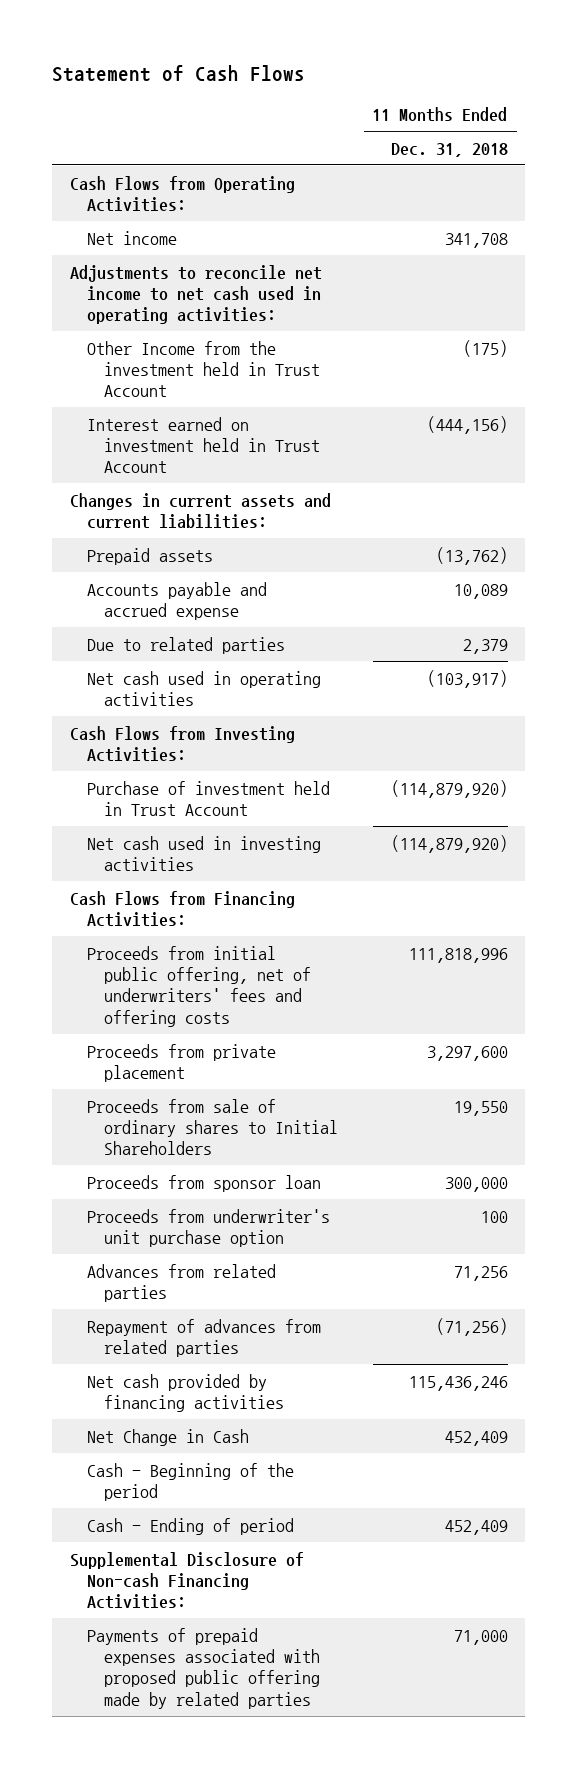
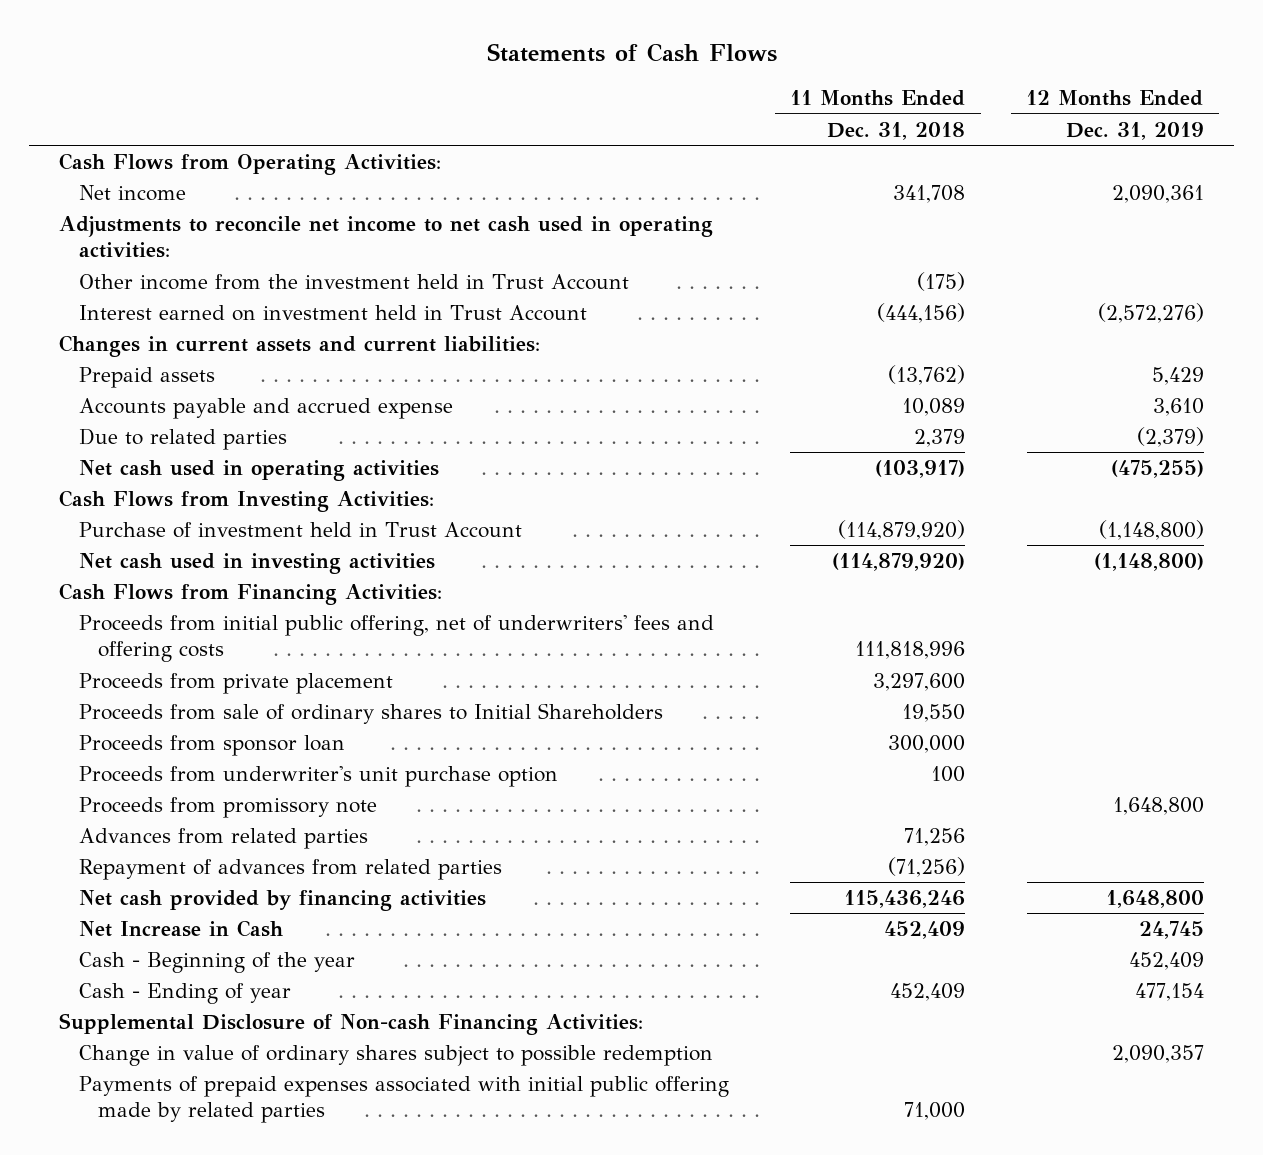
- Statement of Cash Flows
+ Statements of Cash Flows
- | 11 Months Ended Dec. 31, 2018
+ | 11 Months Ended Dec. 31, 2018 | 12 Months Ended Dec. 31, 2019
- Other Income from the investment held in Trust Account | (175)
+ Other income from the investment held in Trust Account | (175) |
+ Proceeds from promissory note | | 1,648,800
- Net Change in Cash | 452,409
- Cash - Beginning of the period
- Cash - Ending of period | 452,409
+ Net Increase in Cash | 452,409 | 24,745
+ Cash - Beginning of the year | | 452,409
+ Cash - Ending of year | 452,409 | 477,154
- Payments of prepaid expenses associated with proposed public offering made by related parties | 71,000
+ Change in value of ordinary shares subject to possible redemption | | 2,090,357
+ Payments of prepaid expenses associated with initial public offering made by related parties | 71,000 |

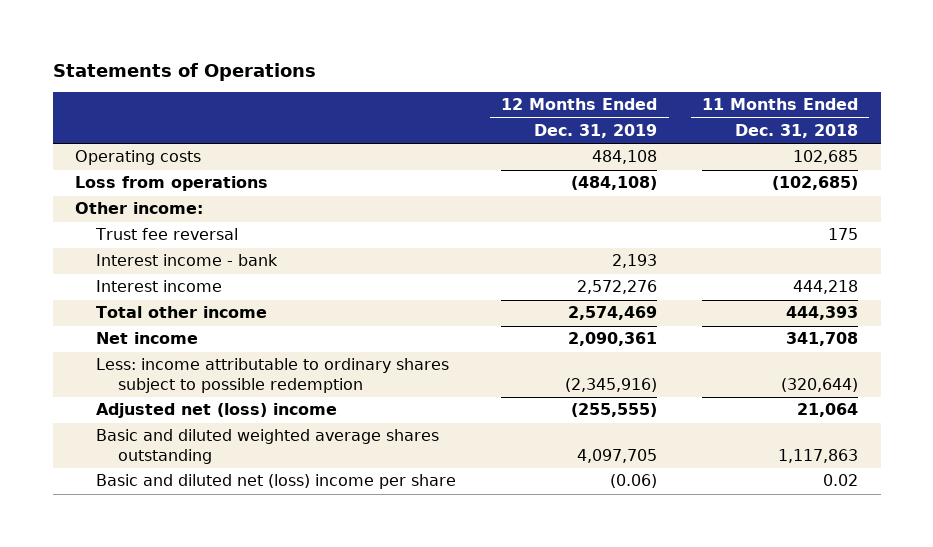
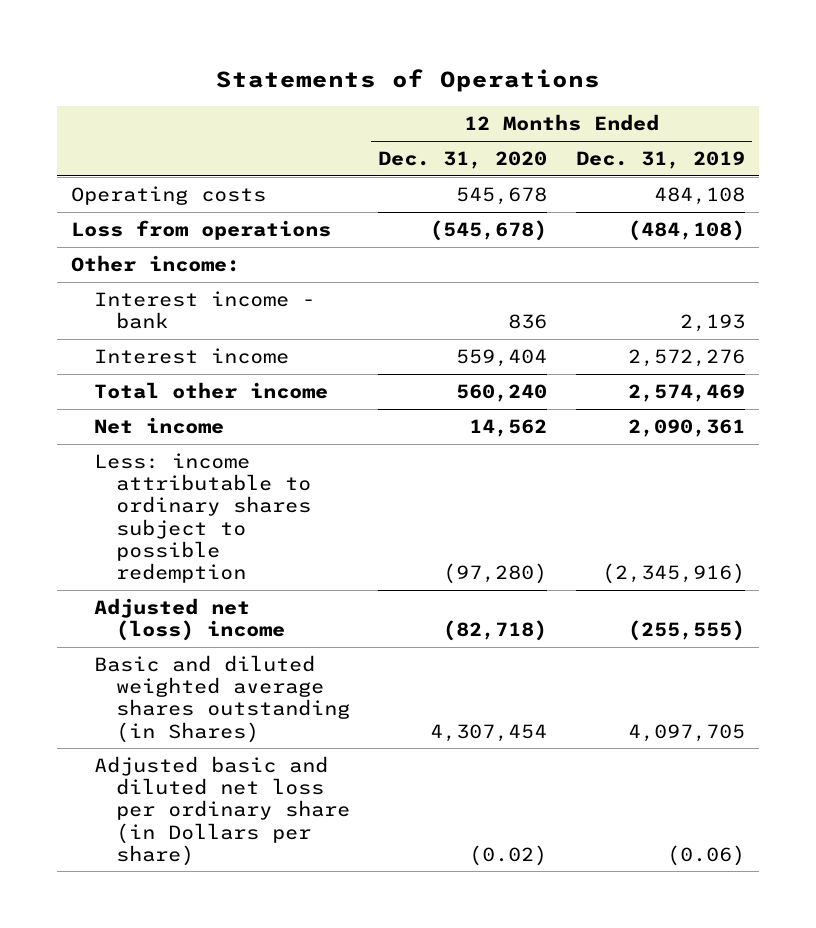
- | 12 Months Ended Dec. 31, 2019 | 11 Months Ended Dec. 31, 2018
+ | 12 Months Ended Dec. 31, 2020 | 12 Months Ended Dec. 31, 2019
- Trust fee reversal | | 175
- Basic and diluted weighted average shares outstanding | 4,097,705 | 1,117,863
- Basic and diluted net (loss) income per share | (0.06) | 0.02
+ Basic and diluted weighted average shares outstanding (in Shares) | 4,307,454 | 4,097,705
+ Adjusted basic and diluted net loss per ordinary share (in Dollars per share) | (0.02) | (0.06)

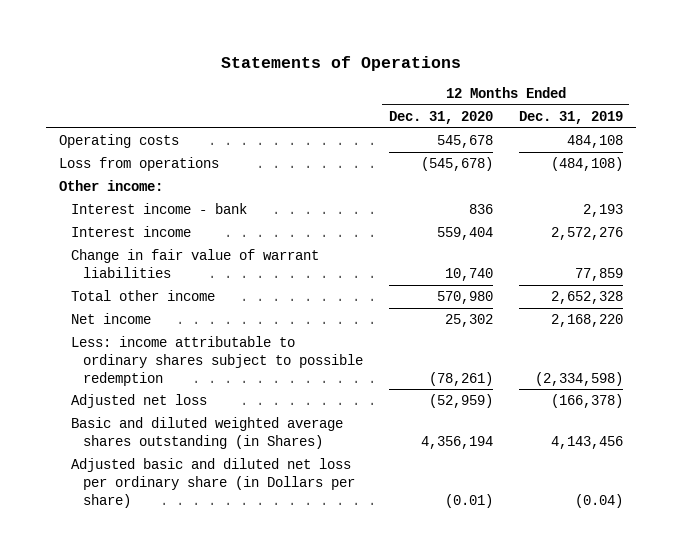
- Total other income | 560,240 | 2,574,469
- Net income | 14,562 | 2,090,361
- Less: income attributable to ordinary shares subject to possible redemption | (97,280) | (2,345,916)
- Adjusted net (loss) income | (82,718) | (255,555)
- Basic and diluted weighted average shares outstanding (in Shares) | 4,307,454 | 4,097,705
- Adjusted basic and diluted net loss per ordinary share (in Dollars per share) | (0.02) | (0.06)
+ Change in fair value of warrant liabilities | 10,740 | 77,859
+ Total other income | 570,980 | 2,652,328
+ Net income | 25,302 | 2,168,220
+ Less: income attributable to ordinary shares subject to possible redemption | (78,261) | (2,334,598)
+ Adjusted net loss | (52,959) | (166,378)
+ Basic and diluted weighted average shares outstanding (in Shares) | 4,356,194 | 4,143,456
+ Adjusted basic and diluted net loss per ordinary share (in Dollars per share) | (0.01) | (0.04)

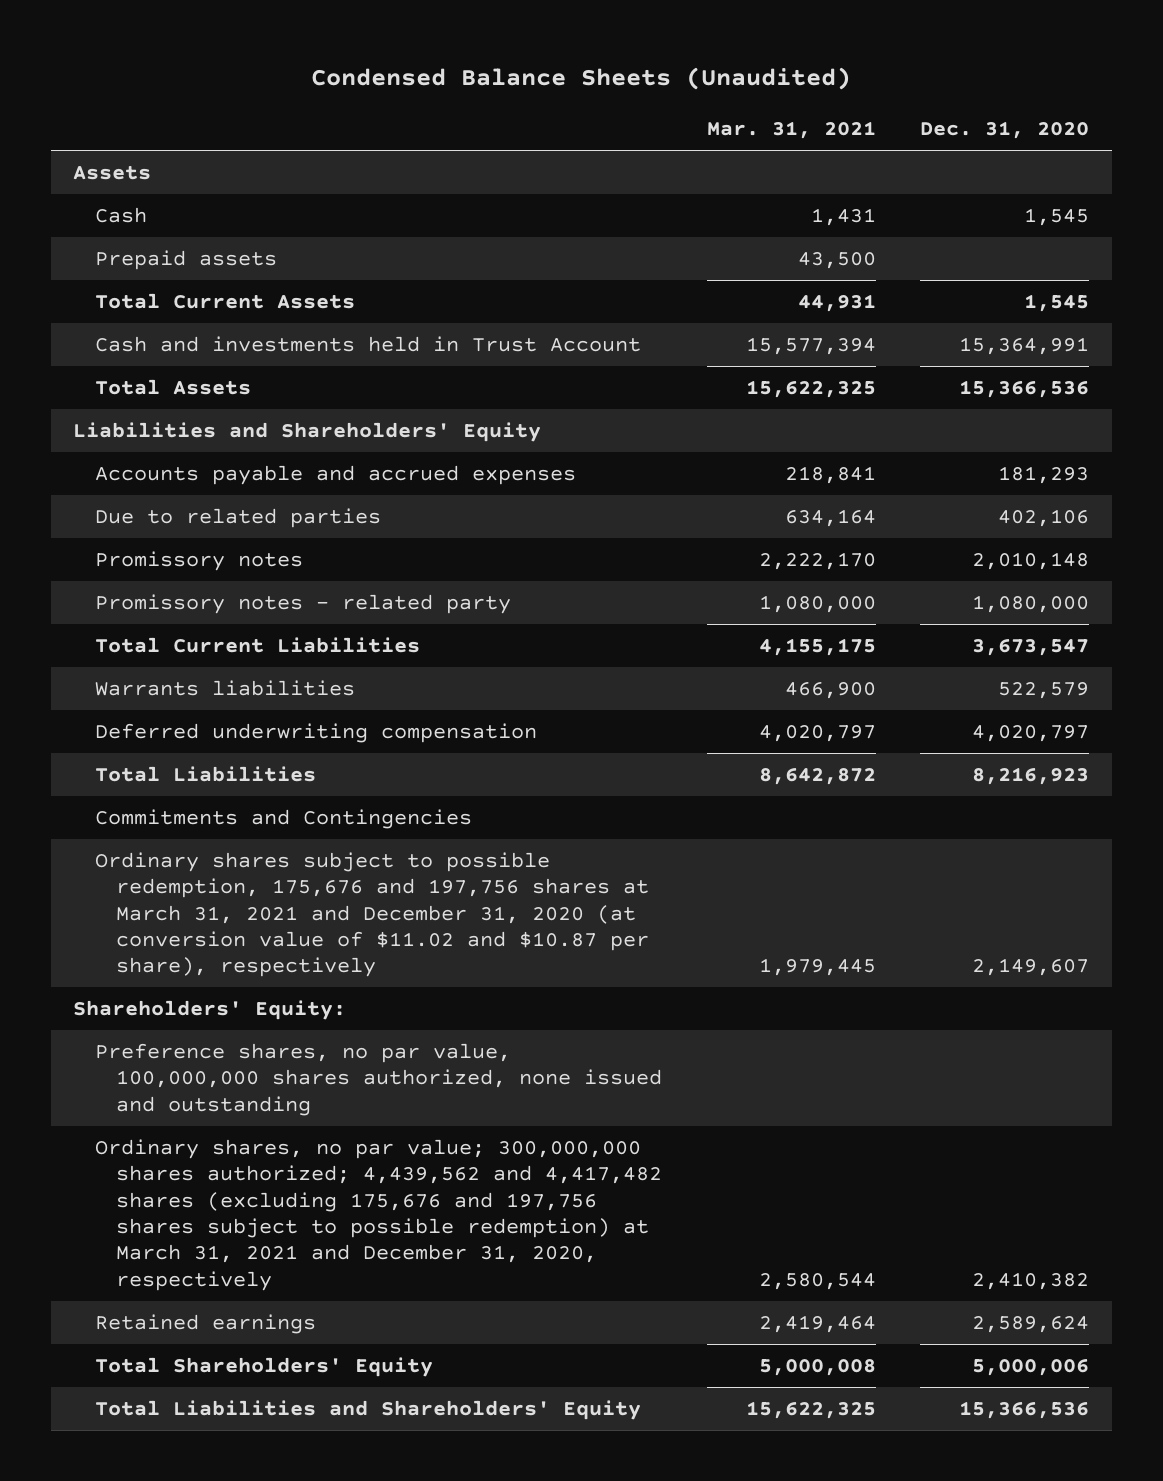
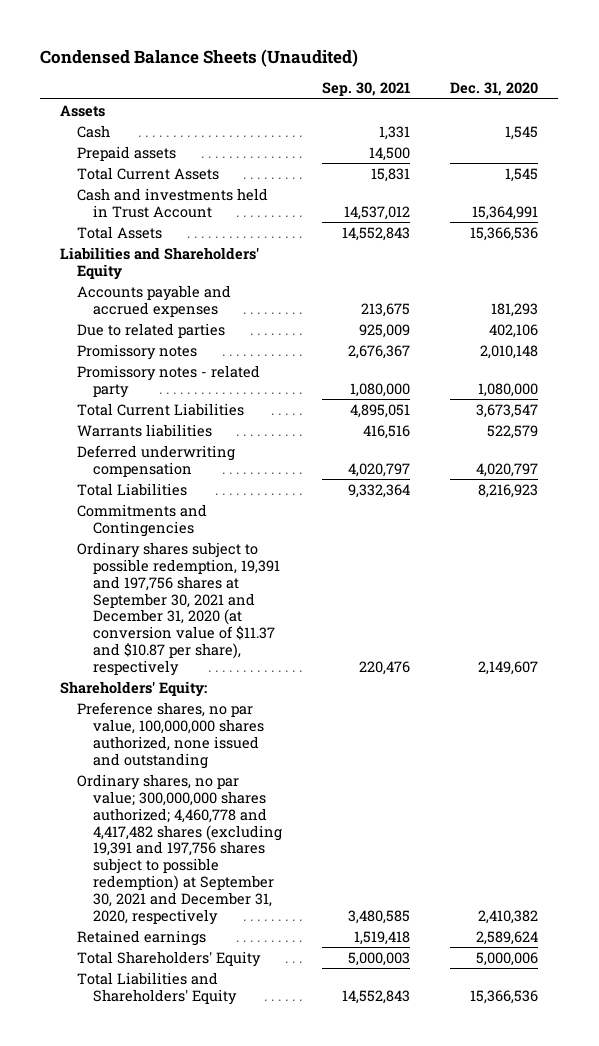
- | Mar. 31, 2021 | Dec. 31, 2020
+ | Sep. 30, 2021 | Dec. 31, 2020
- Ordinary shares subject to possible redemption, 175,676 and 197,756 shares at March 31, 2021 and December 31, 2020 (at conversion value of $11.02 and $10.87 per share), respectively | 1,979,445 | 2,149,607
+ Ordinary shares subject to possible redemption, 19,391 and 197,756 shares at September 30, 2021 and December 31, 2020 (at conversion value of $11.37 and $10.87 per share), respectively | 220,476 | 2,149,607
- Ordinary shares, no par value; 300,000,000 shares authorized; 4,439,562 and 4,417,482 shares (excluding 175,676 and 197,756 shares subject to possible redemption) at March 31, 2021 and December 31, 2020, respectively | 2,580,544 | 2,410,382
+ Ordinary shares, no par value; 300,000,000 shares authorized; 4,460,778 and 4,417,482 shares (excluding 19,391 and 197,756 shares subject to possible redemption) at September 30, 2021 and December 31, 2020, respectively | 3,480,585 | 2,410,382

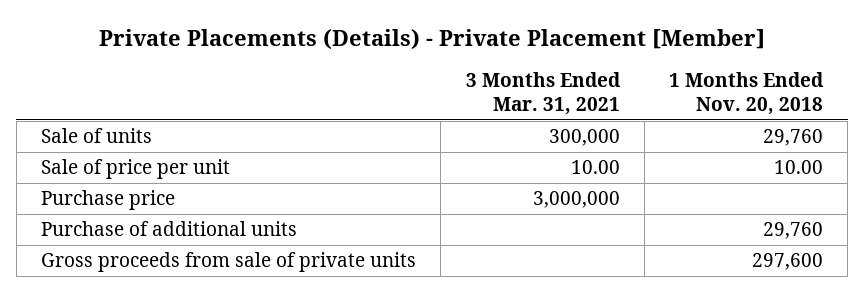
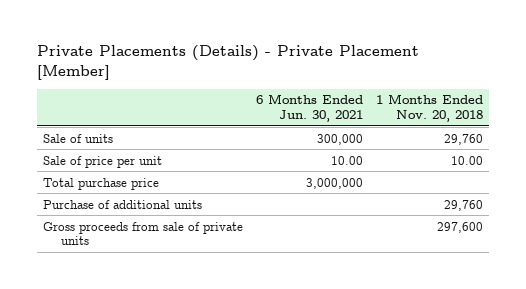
- | 3 Months Ended Mar. 31, 2021 | 1 Months Ended Nov. 20, 2018
+ | 6 Months Ended Jun. 30, 2021 | 1 Months Ended Nov. 20, 2018
- Purchase price | 3,000,000 |
+ Total purchase price | 3,000,000 |

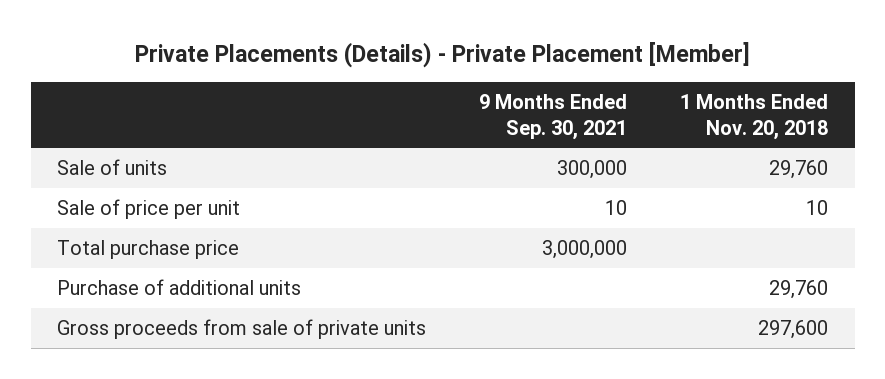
- | 6 Months Ended Jun. 30, 2021 | 1 Months Ended Nov. 20, 2018
+ | 9 Months Ended Sep. 30, 2021 | 1 Months Ended Nov. 20, 2018
- Sale of price per unit | 10.00 | 10.00
+ Sale of price per unit | 10 | 10

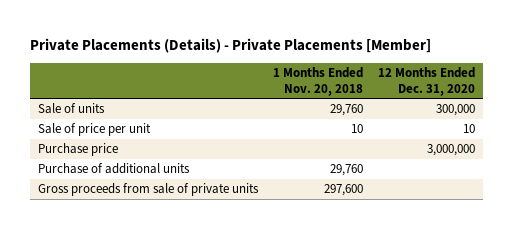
- Private Placements (Details) - Private Placement [Member]
+ Private Placements (Details) - Private Placements [Member]
- | 9 Months Ended Sep. 30, 2021 | 1 Months Ended Nov. 20, 2018
+ | 1 Months Ended Nov. 20, 2018 | 12 Months Ended Dec. 31, 2020
- Total purchase price | 3,000,000 |
+ Purchase price | | 3,000,000

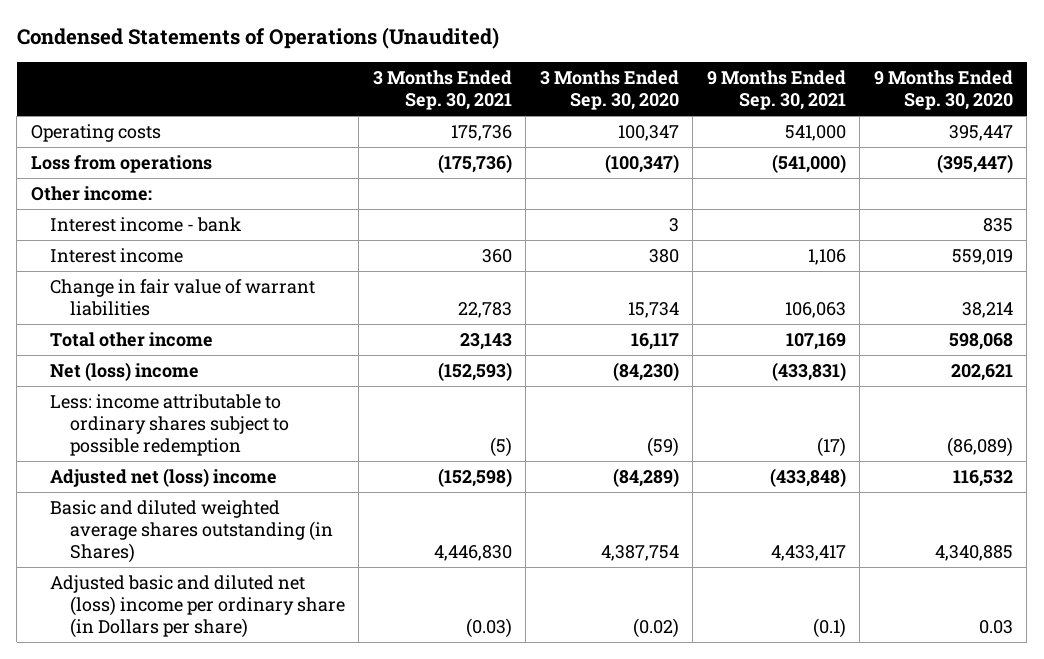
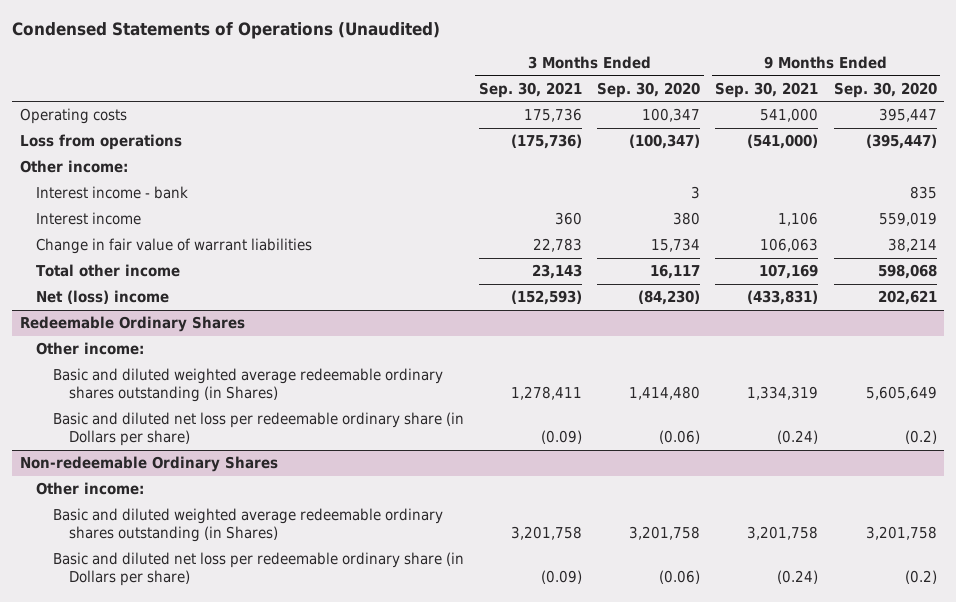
- Less: income attributable to ordinary shares subject to possible redemption | (5) | (59) | (17) | (86,089)
- Adjusted net (loss) income | (152,598) | (84,289) | (433,848) | 116,532
- Basic and diluted weighted average shares outstanding (in Shares) | 4,446,830 | 4,387,754 | 4,433,417 | 4,340,885
- Adjusted basic and diluted net (loss) income per ordinary share (in Dollars per share) | (0.03) | (0.02) | (0.1) | 0.03
+ Redeemable Ordinary Shares
+ Other income:
+ Basic and diluted weighted average redeemable ordinary shares outstanding (in Shares) | 1,278,411 | 1,414,480 | 1,334,319 | 5,605,649
+ Basic and diluted net loss per redeemable ordinary share (in Dollars per share) | (0.09) | (0.06) | (0.24) | (0.2)
+ Non-redeemable Ordinary Shares
+ Other income:
+ Basic and diluted weighted average redeemable ordinary shares outstanding (in Shares) | 3,201,758 | 3,201,758 | 3,201,758 | 3,201,758
+ Basic and diluted net loss per redeemable ordinary share (in Dollars per share) | (0.09) | (0.06) | (0.24) | (0.2)

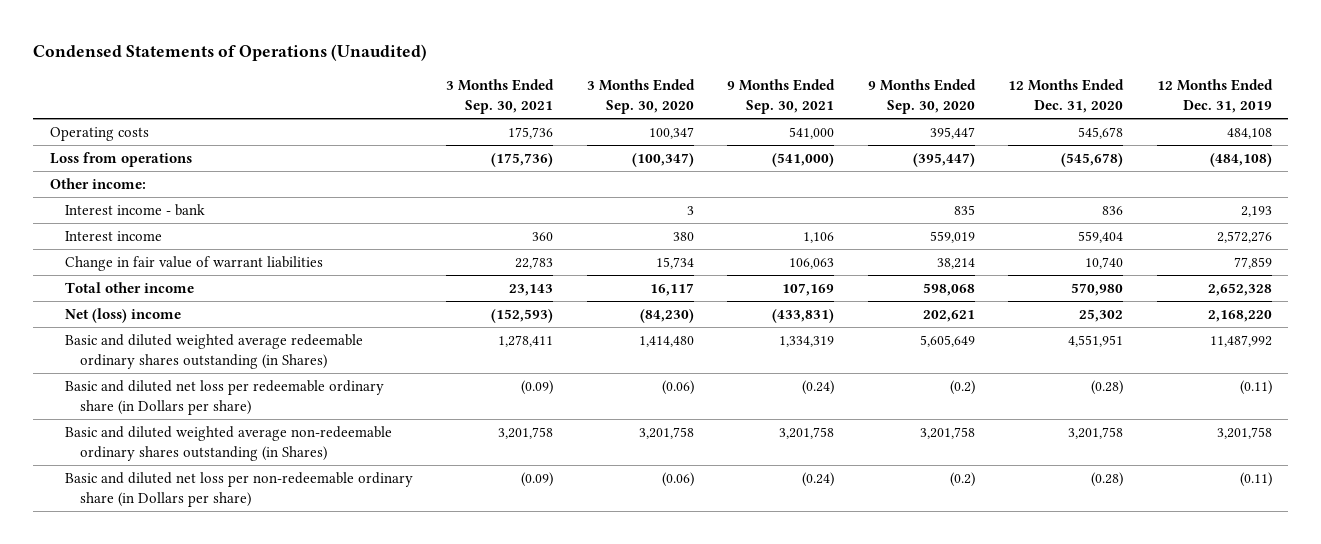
- | 3 Months Ended Sep. 30, 2021 | 3 Months Ended Sep. 30, 2020 | 9 Months Ended Sep. 30, 2021 | 9 Months Ended Sep. 30, 2020
+ | 3 Months Ended Sep. 30, 2021 | 3 Months Ended Sep. 30, 2020 | 9 Months Ended Sep. 30, 2021 | 9 Months Ended Sep. 30, 2020 | 12 Months Ended Dec. 31, 2020 | 12 Months Ended Dec. 31, 2019
- Redeemable Ordinary Shares
- Other income:
- Non-redeemable Ordinary Shares
- Other income:
- Basic and diluted weighted average redeemable ordinary shares outstanding (in Shares) | 3,201,758 | 3,201,758 | 3,201,758 | 3,201,758
- Basic and diluted net loss per redeemable ordinary share (in Dollars per share) | (0.09) | (0.06) | (0.24) | (0.2)
+ Basic and diluted weighted average non-redeemable ordinary shares outstanding (in Shares) | 3,201,758 | 3,201,758 | 3,201,758 | 3,201,758 | 3,201,758 | 3,201,758
+ Basic and diluted net loss per non-redeemable ordinary share (in Dollars per share) | (0.09) | (0.06) | (0.24) | (0.2) | (0.28) | (0.11)

